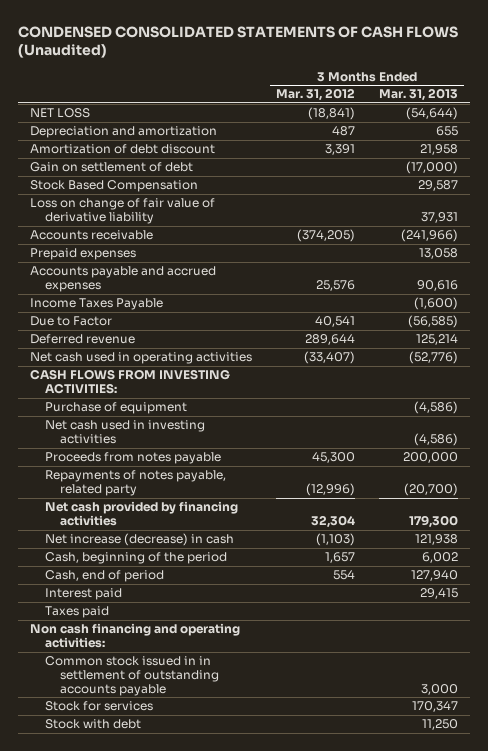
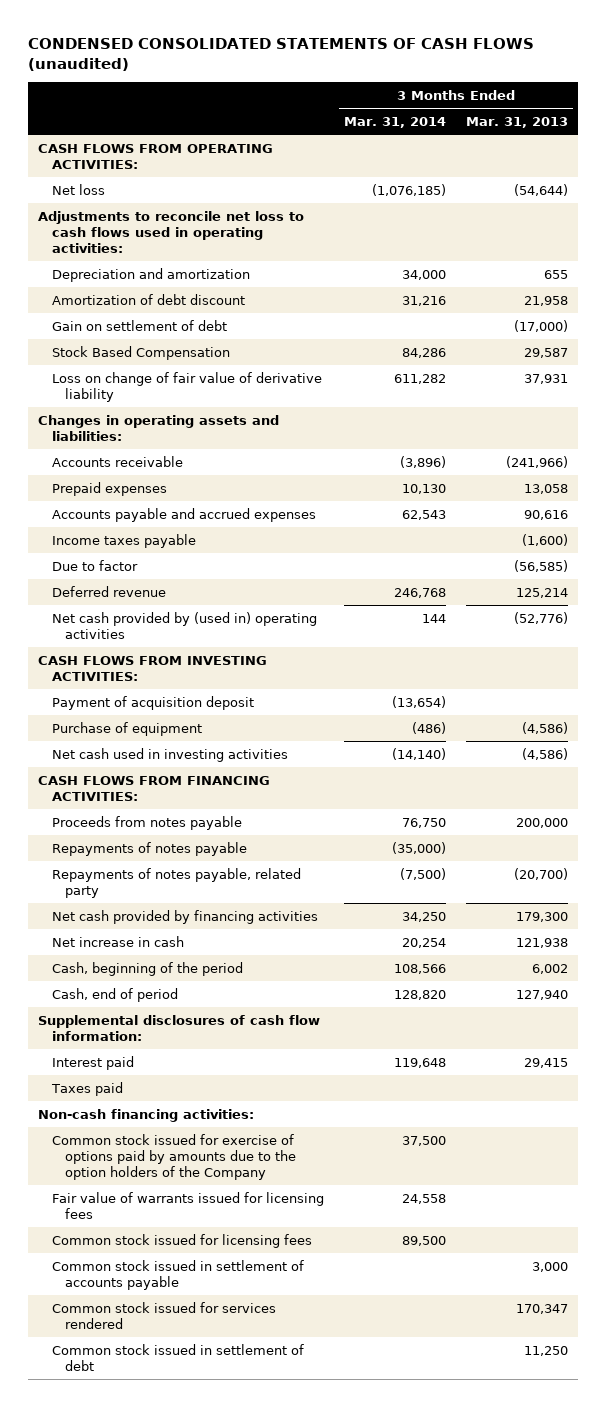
- CONDENSED CONSOLIDATED STATEMENTS OF CASH FLOWS (Unaudited)
+ CONDENSED CONSOLIDATED STATEMENTS OF CASH FLOWS (unaudited)
- | 3 Months Ended Mar. 31, 2012 | 3 Months Ended Mar. 31, 2013
+ | 3 Months Ended Mar. 31, 2014 | 3 Months Ended Mar. 31, 2013
- NET LOSS | (18,841) | (54,644)
+ CASH FLOWS FROM OPERATING ACTIVITIES:
+ Net loss | (1,076,185) | (54,644)
+ Adjustments to reconcile net loss to cash flows used in operating activities:
+ Changes in operating assets and liabilities:
- Income Taxes Payable | | (1,600)
- Due to Factor | 40,541 | (56,585)
+ Income taxes payable | | (1,600)
+ Due to factor | | (56,585)
- Net cash used in operating activities | (33,407) | (52,776)
+ Net cash provided by (used in) operating activities | 144 | (52,776)
+ Payment of acquisition deposit | (13,654) |
+ CASH FLOWS FROM FINANCING ACTIVITIES:
+ Repayments of notes payable | (35,000) |
- Net increase (decrease) in cash | (1,103) | 121,938
+ Net increase in cash | 20,254 | 121,938
+ Supplemental disclosures of cash flow information:
- Non cash financing and operating activities:
- Common stock issued in in settlement of outstanding accounts payable | | 3,000
- Stock for services | | 170,347
- Stock with debt | | 11,250
+ Non-cash financing activities:
+ Common stock issued for exercise of options paid by amounts due to the option holders of the Company | 37,500 |
+ Fair value of warrants issued for licensing fees | 24,558 |
+ Common stock issued for licensing fees | 89,500 |
+ Common stock issued in settlement of accounts payable | | 3,000
+ Common stock issued for services rendered | | 170,347
+ Common stock issued in settlement of debt | | 11,250

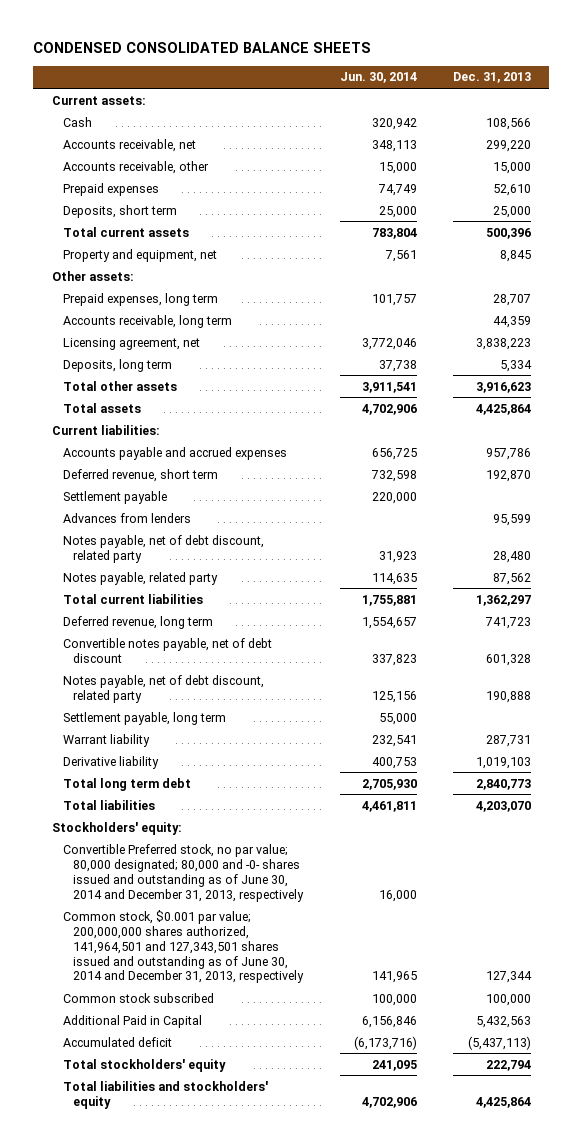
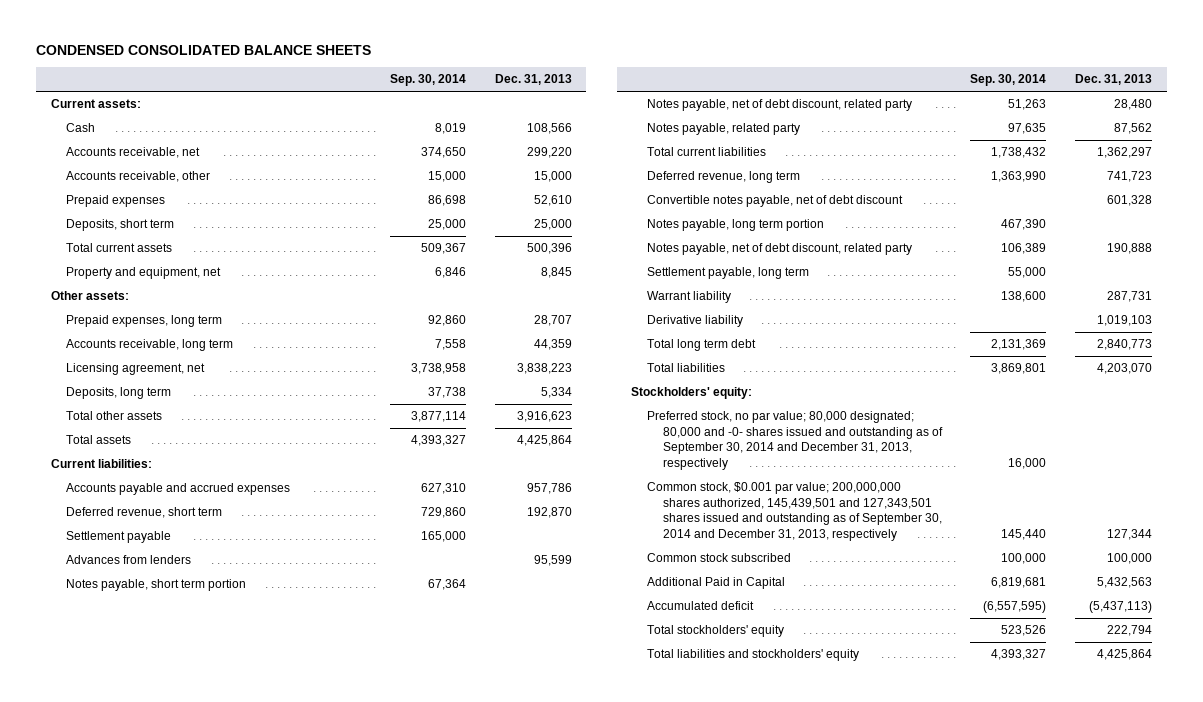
- | Jun. 30, 2014 | Dec. 31, 2013
+ | Sep. 30, 2014 | Dec. 31, 2013
+ Notes payable, short term portion | 67,364 |
+ Notes payable, long term portion | 467,390 |
- Convertible Preferred stock, no par value; 80,000 designated; 80,000 and -0- shares issued and outstanding as of June 30, 2014 and December 31, 2013, respectively | 16,000 |
- Common stock, $0.001 par value; 200,000,000 shares authorized, 141,964,501 and 127,343,501 shares issued and outstanding as of June 30, 2014 and December 31, 2013, respectively | 141,965 | 127,344
+ Preferred stock, no par value; 80,000 designated; 80,000 and -0- shares issued and outstanding as of September 30, 2014 and December 31, 2013, respectively | 16,000 |
+ Common stock, $0.001 par value; 200,000,000 shares authorized, 145,439,501 and 127,343,501 shares issued and outstanding as of September 30, 2014 and December 31, 2013, respectively | 145,440 | 127,344

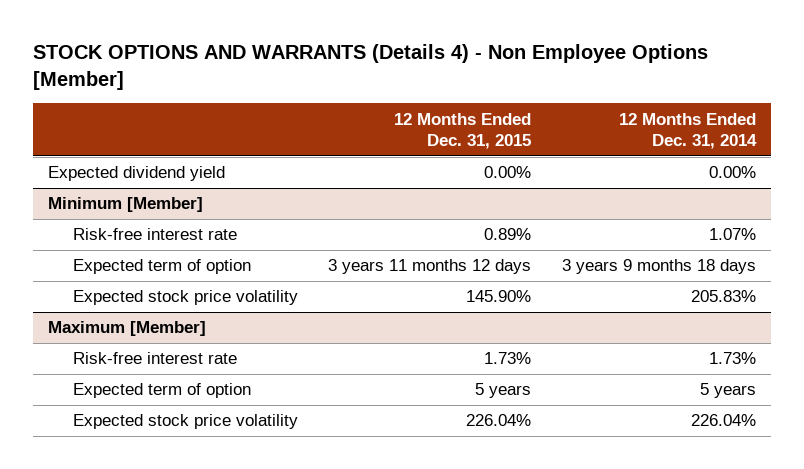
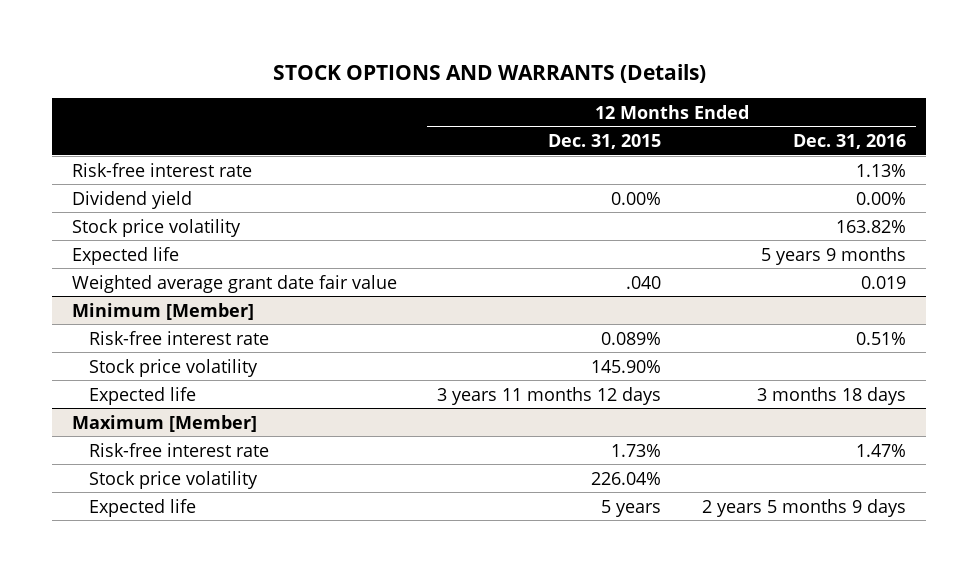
- STOCK OPTIONS AND WARRANTS (Details 4) - Non Employee Options [Member]
+ STOCK OPTIONS AND WARRANTS (Details)
- | 12 Months Ended Dec. 31, 2015 | 12 Months Ended Dec. 31, 2014
+ | 12 Months Ended Dec. 31, 2015 | 12 Months Ended Dec. 31, 2016
- Expected dividend yield | 0.00% | 0.00%
+ Risk-free interest rate | | 1.13%
+ Dividend yield | 0.00% | 0.00%
+ Stock price volatility | | 163.82%
+ Expected life | | 5 years 9 months
+ Weighted average grant date fair value | .040 | 0.019
@ Minimum [Member]
- Risk-free interest rate | 0.89% | 1.07%
- Expected term of option | 3 years 11 months 12 days | 3 years 9 months 18 days
- Expected stock price volatility | 145.90% | 205.83%
+ Risk-free interest rate | 0.089% | 0.51%
+ Stock price volatility | 145.90% |
+ Expected life | 3 years 11 months 12 days | 3 months 18 days
@ Maximum [Member]
- Expected term of option | 5 years | 5 years
- Expected stock price volatility | 226.04% | 226.04%
+ Stock price volatility | 226.04% |
+ Expected life | 5 years | 2 years 5 months 9 days

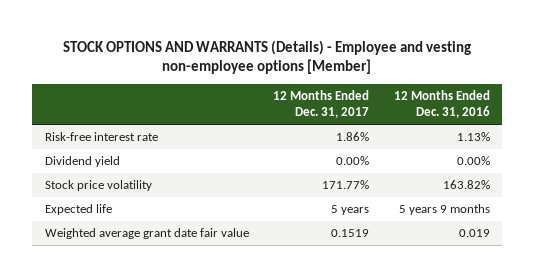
- STOCK OPTIONS AND WARRANTS (Details)
+ STOCK OPTIONS AND WARRANTS (Details) - Employee and vesting non-employee options [Member]
- | 12 Months Ended Dec. 31, 2015 | 12 Months Ended Dec. 31, 2016
+ | 12 Months Ended Dec. 31, 2017 | 12 Months Ended Dec. 31, 2016
- Minimum [Member]
- Risk-free interest rate | 0.089% | 0.51%
- Stock price volatility | 145.90% |
- Expected life | 3 years 11 months 12 days | 3 months 18 days
- Maximum [Member]
- Risk-free interest rate | 1.73% | 1.47%
- Stock price volatility | 226.04% |
- Expected life | 5 years | 2 years 5 months 9 days

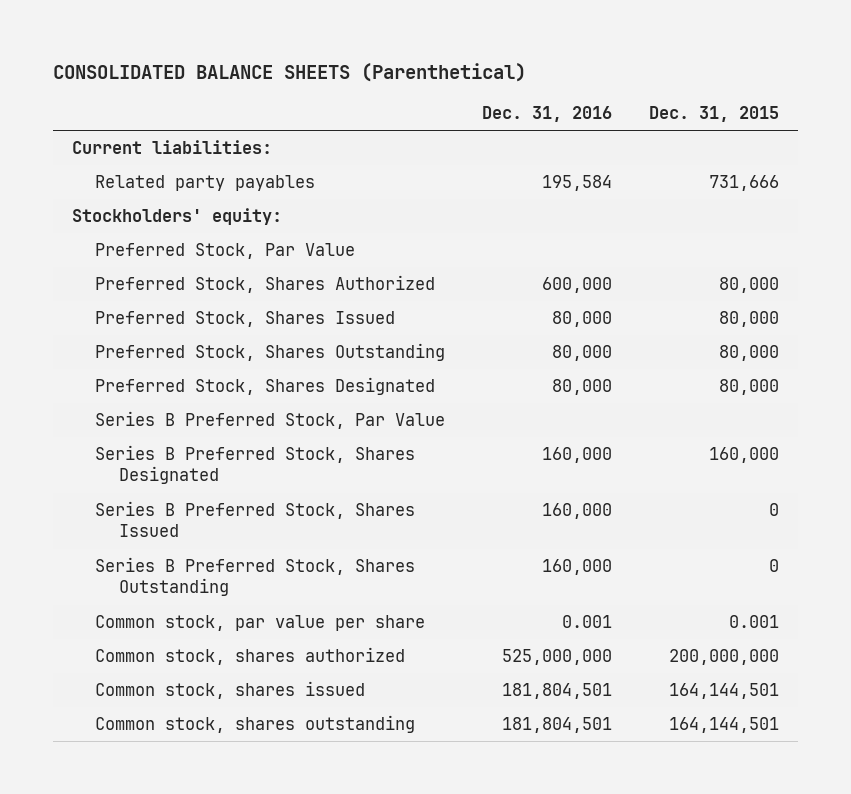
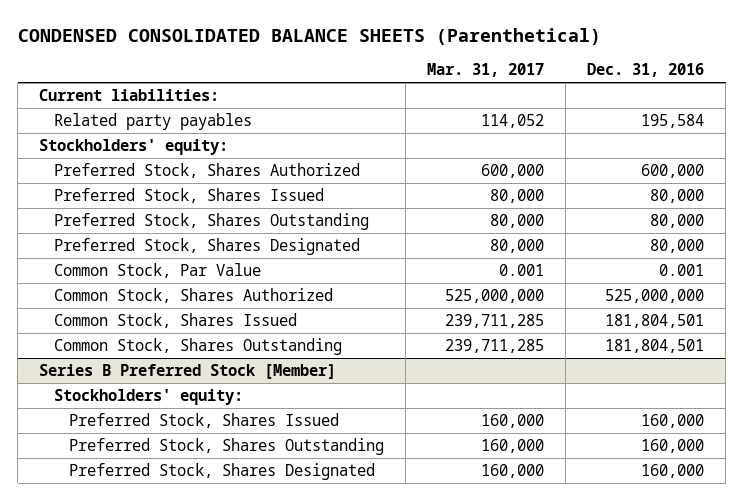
- CONSOLIDATED BALANCE SHEETS (Parenthetical)
+ CONDENSED CONSOLIDATED BALANCE SHEETS (Parenthetical)
- | Dec. 31, 2016 | Dec. 31, 2015
+ | Mar. 31, 2017 | Dec. 31, 2016
- Preferred Stock, Par Value
- Series B Preferred Stock, Par Value
- Series B Preferred Stock, Shares Designated | 160,000 | 160,000
- Series B Preferred Stock, Shares Issued | 160,000 | 0
- Series B Preferred Stock, Shares Outstanding | 160,000 | 0
- Common stock, par value per share | 0.001 | 0.001
- Common stock, shares authorized | 525,000,000 | 200,000,000
- Common stock, shares issued | 181,804,501 | 164,144,501
- Common stock, shares outstanding | 181,804,501 | 164,144,501
+ Common Stock, Par Value | 0.001 | 0.001
+ Common Stock, Shares Authorized | 525,000,000 | 525,000,000
+ Common Stock, Shares Issued | 239,711,285 | 181,804,501
+ Common Stock, Shares Outstanding | 239,711,285 | 181,804,501
+ Series B Preferred Stock [Member]
+ Stockholders' equity:
+ Preferred Stock, Shares Issued | 160,000 | 160,000
+ Preferred Stock, Shares Outstanding | 160,000 | 160,000
+ Preferred Stock, Shares Designated | 160,000 | 160,000

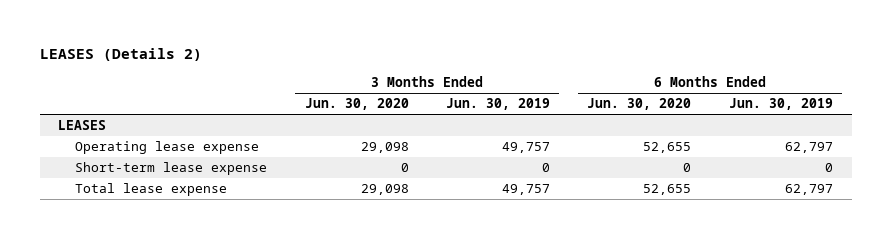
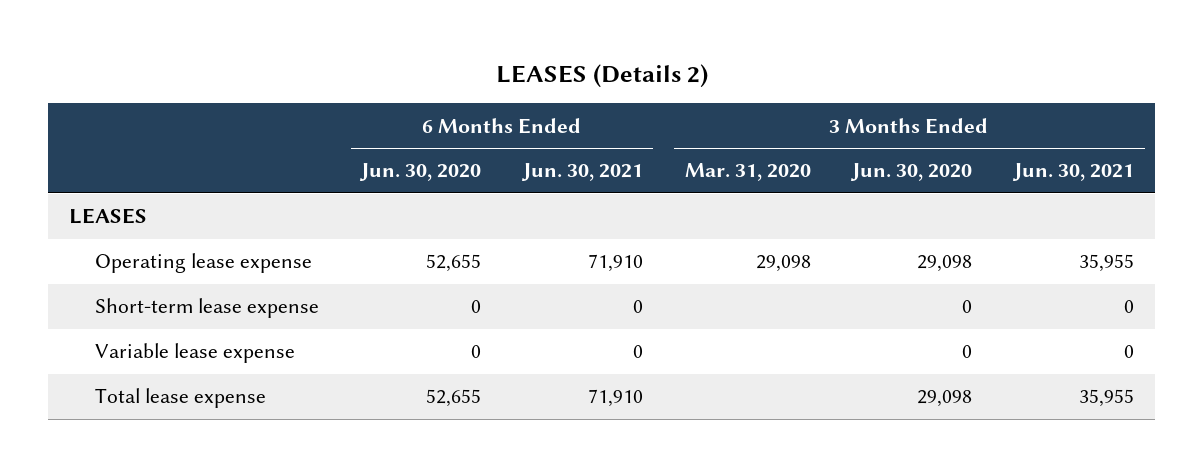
- | 3 Months Ended Jun. 30, 2020 | 3 Months Ended Jun. 30, 2019 | 6 Months Ended Jun. 30, 2020 | 6 Months Ended Jun. 30, 2019
+ | 6 Months Ended Jun. 30, 2020 | 6 Months Ended Jun. 30, 2021 | 3 Months Ended Mar. 31, 2020 | 3 Months Ended Jun. 30, 2020 | 3 Months Ended Jun. 30, 2021
+ Variable lease expense | 0 | 0 | | 0 | 0

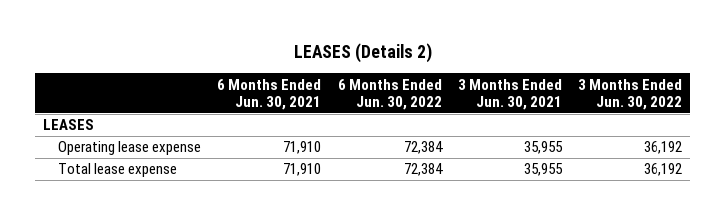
- | 6 Months Ended Jun. 30, 2020 | 6 Months Ended Jun. 30, 2021 | 3 Months Ended Mar. 31, 2020 | 3 Months Ended Jun. 30, 2020 | 3 Months Ended Jun. 30, 2021
+ | 6 Months Ended Jun. 30, 2021 | 6 Months Ended Jun. 30, 2022 | 3 Months Ended Jun. 30, 2021 | 3 Months Ended Jun. 30, 2022
- Short-term lease expense | 0 | 0 | | 0 | 0
- Variable lease expense | 0 | 0 | | 0 | 0

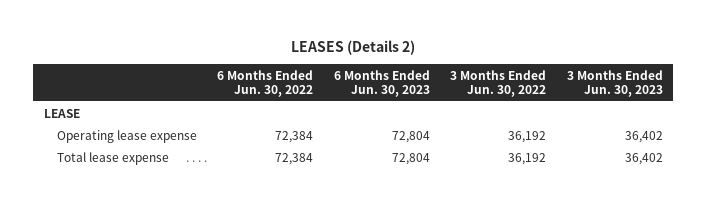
- | 6 Months Ended Jun. 30, 2021 | 6 Months Ended Jun. 30, 2022 | 3 Months Ended Jun. 30, 2021 | 3 Months Ended Jun. 30, 2022
+ | 6 Months Ended Jun. 30, 2022 | 6 Months Ended Jun. 30, 2023 | 3 Months Ended Jun. 30, 2022 | 3 Months Ended Jun. 30, 2023
- LEASES
+ LEASE

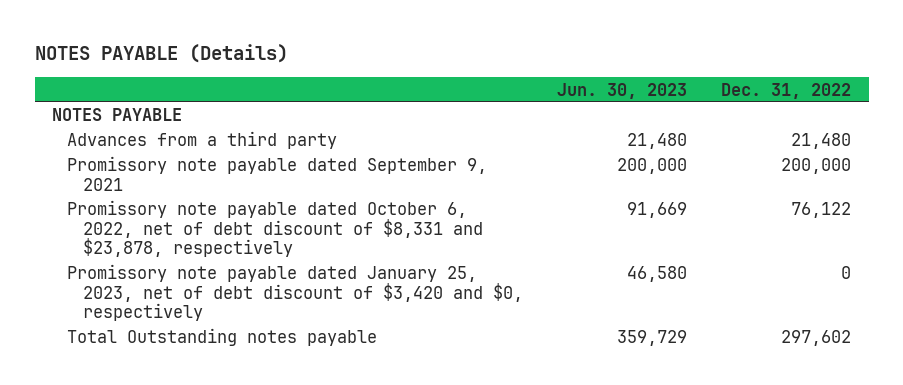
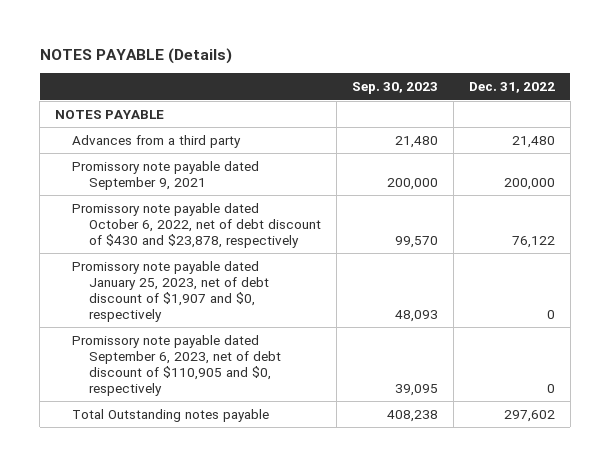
- | Jun. 30, 2023 | Dec. 31, 2022
+ | Sep. 30, 2023 | Dec. 31, 2022
- Promissory note payable dated October 6, 2022, net of debt discount of $8,331 and $23,878, respectively | 91,669 | 76,122
- Promissory note payable dated January 25, 2023, net of debt discount of $3,420 and $0, respectively | 46,580 | 0
+ Promissory note payable dated October 6, 2022, net of debt discount of $430 and $23,878, respectively | 99,570 | 76,122
+ Promissory note payable dated January 25, 2023, net of debt discount of $1,907 and $0, respectively | 48,093 | 0
+ Promissory note payable dated September 6, 2023, net of debt discount of $110,905 and $0, respectively | 39,095 | 0

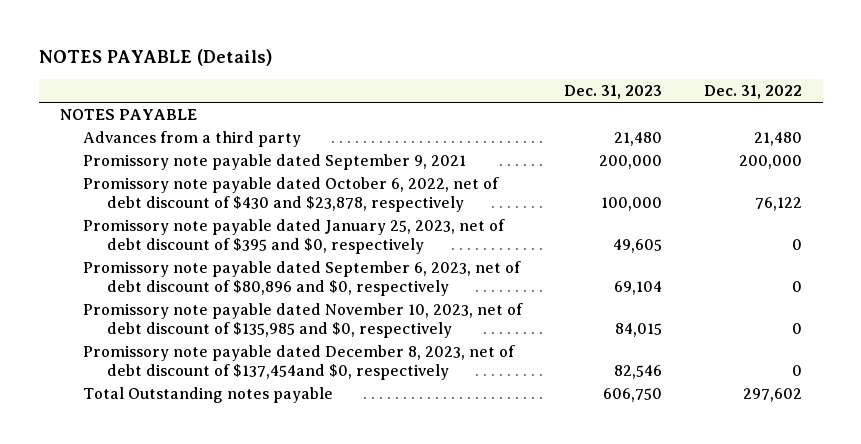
- | Sep. 30, 2023 | Dec. 31, 2022
+ | Dec. 31, 2023 | Dec. 31, 2022
- Promissory note payable dated January 25, 2023, net of debt discount of $1,907 and $0, respectively | 48,093 | 0
- Promissory note payable dated September 6, 2023, net of debt discount of $110,905 and $0, respectively | 39,095 | 0
+ Promissory note payable dated January 25, 2023, net of debt discount of $395 and $0, respectively | 49,605 | 0
+ Promissory note payable dated September 6, 2023, net of debt discount of $80,896 and $0, respectively | 69,104 | 0
+ Promissory note payable dated November 10, 2023, net of debt discount of $135,985 and $0, respectively | 84,015 | 0
+ Promissory note payable dated December 8, 2023, net of debt discount of $137,454and $0, respectively | 82,546 | 0

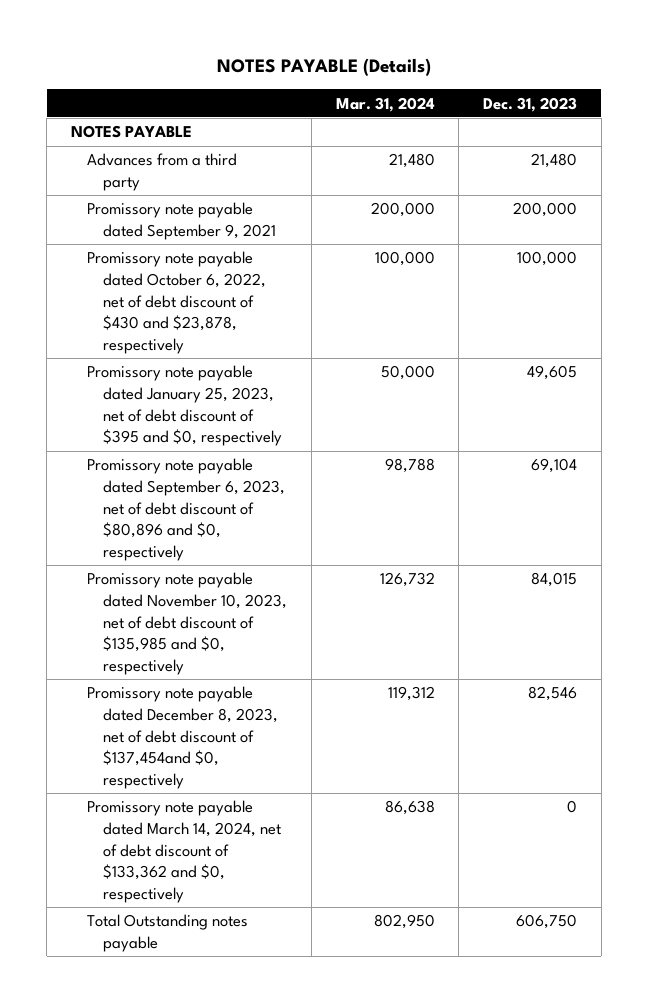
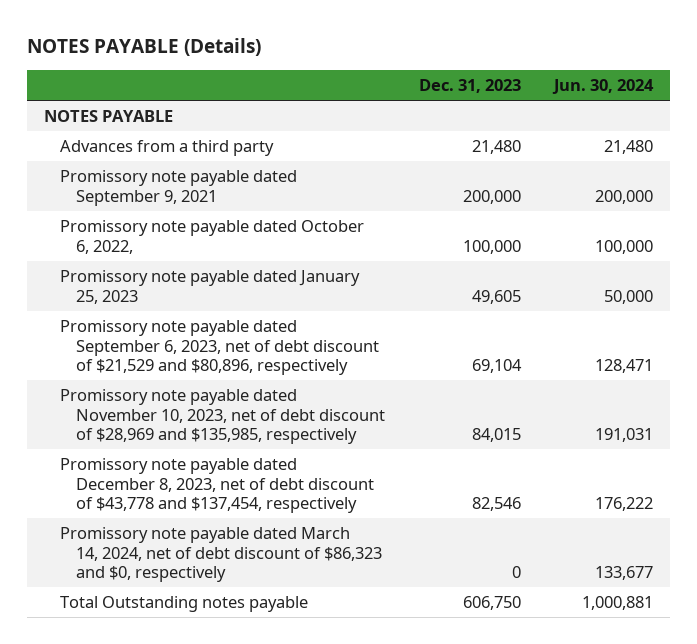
- | Mar. 31, 2024 | Dec. 31, 2023
+ | Dec. 31, 2023 | Jun. 30, 2024
- Promissory note payable dated October 6, 2022, net of debt discount of $430 and $23,878, respectively | 100,000 | 100,000
- Promissory note payable dated January 25, 2023, net of debt discount of $395 and $0, respectively | 50,000 | 49,605
- Promissory note payable dated September 6, 2023, net of debt discount of $80,896 and $0, respectively | 98,788 | 69,104
- Promissory note payable dated November 10, 2023, net of debt discount of $135,985 and $0, respectively | 126,732 | 84,015
- Promissory note payable dated December 8, 2023, net of debt discount of $137,454and $0, respectively | 119,312 | 82,546
- Promissory note payable dated March 14, 2024, net of debt discount of $133,362 and $0, respectively | 86,638 | 0
+ Promissory note payable dated October 6, 2022, | 100,000 | 100,000
+ Promissory note payable dated January 25, 2023 | 49,605 | 50,000
+ Promissory note payable dated September 6, 2023, net of debt discount of $21,529 and $80,896, respectively | 69,104 | 128,471
+ Promissory note payable dated November 10, 2023, net of debt discount of $28,969 and $135,985, respectively | 84,015 | 191,031
+ Promissory note payable dated December 8, 2023, net of debt discount of $43,778 and $137,454, respectively | 82,546 | 176,222
+ Promissory note payable dated March 14, 2024, net of debt discount of $86,323 and $0, respectively | 0 | 133,677

